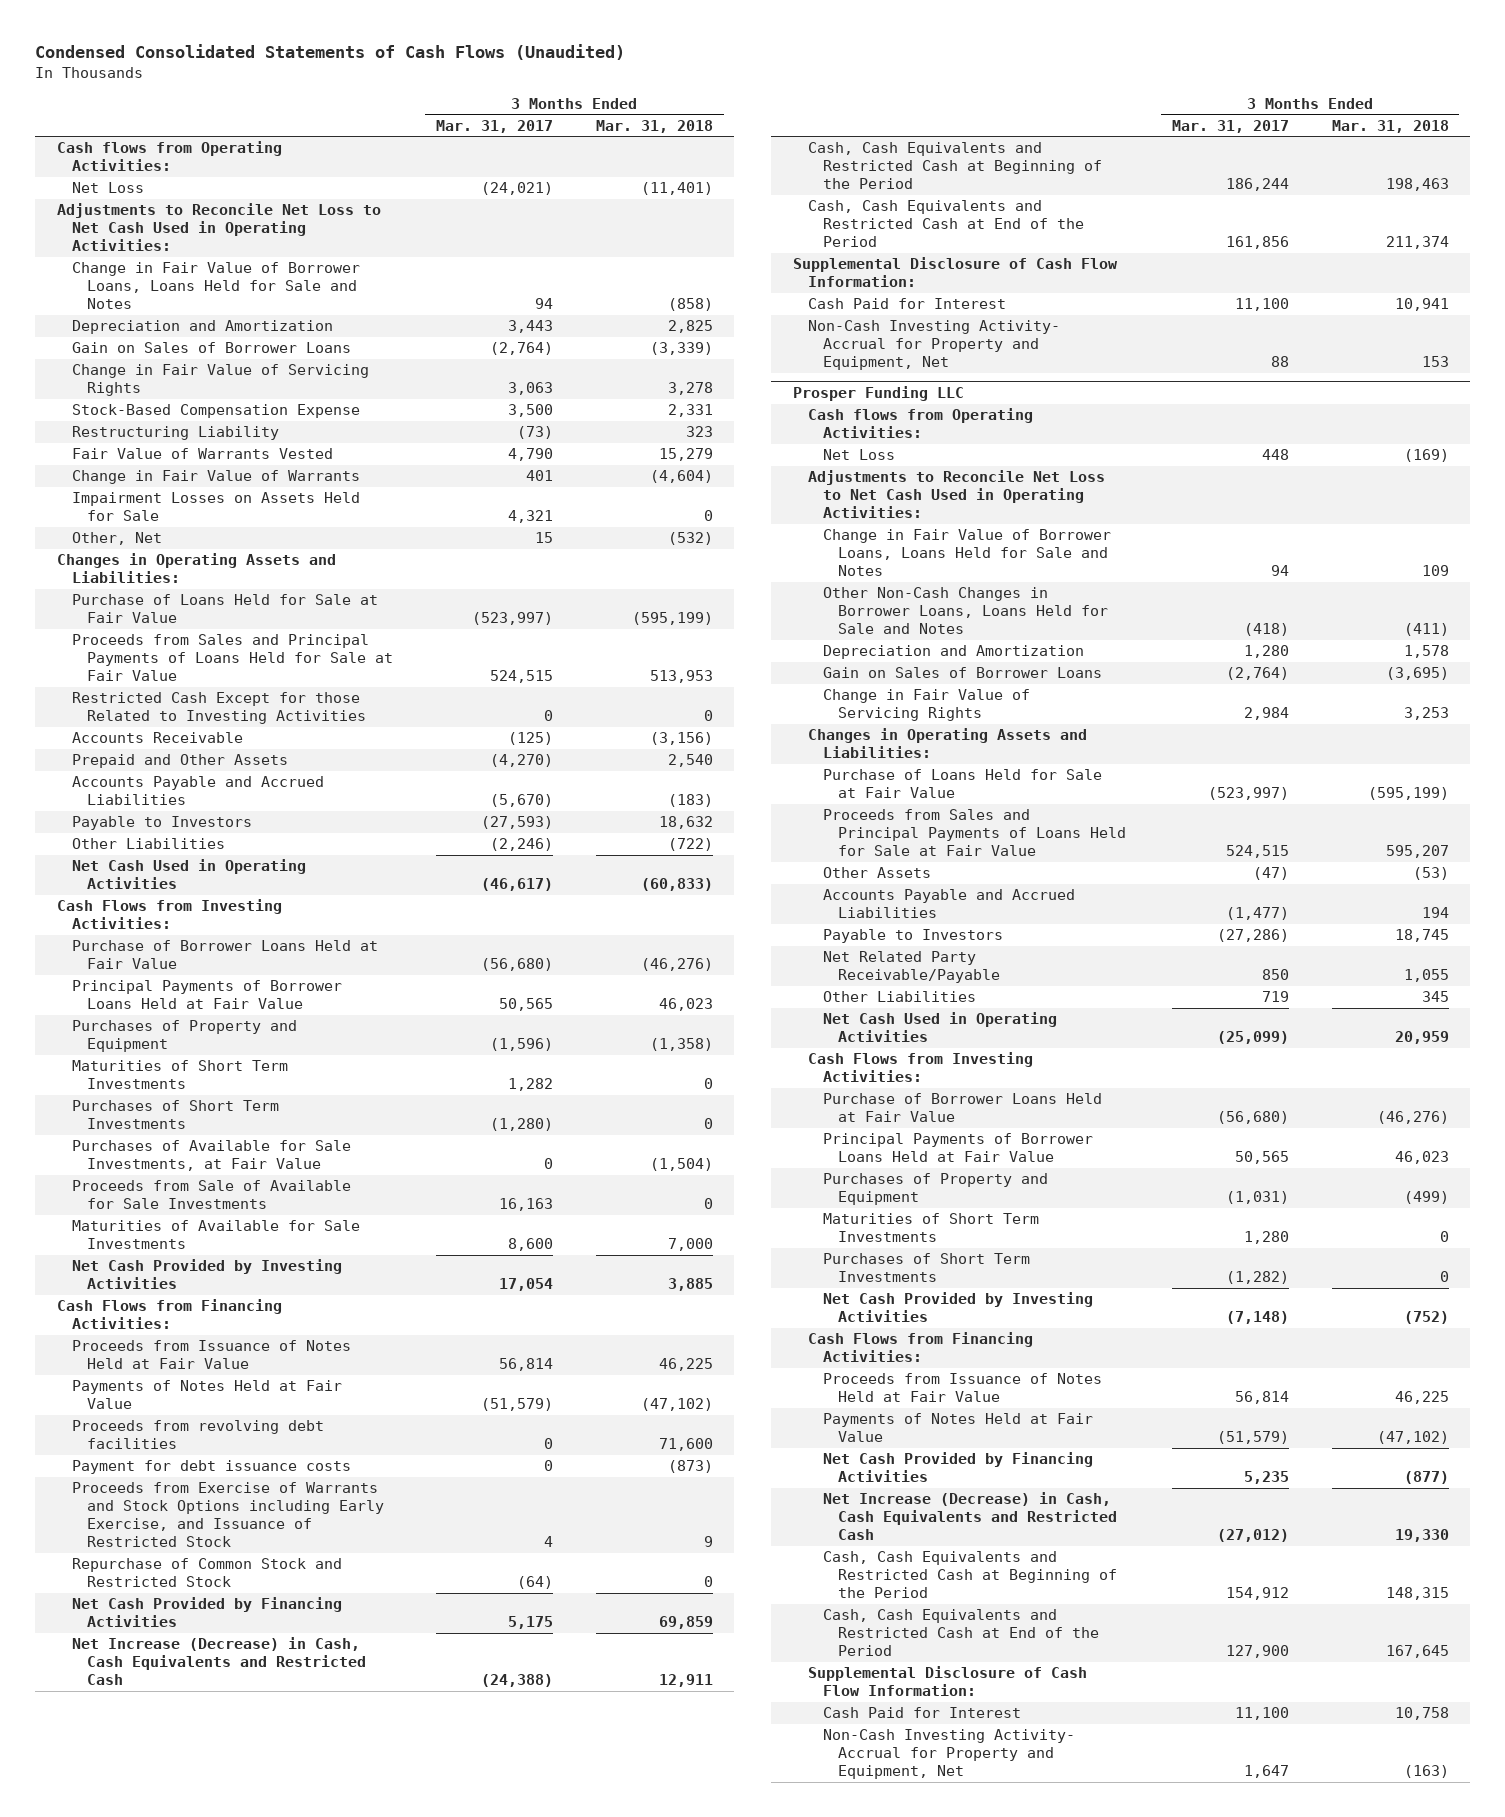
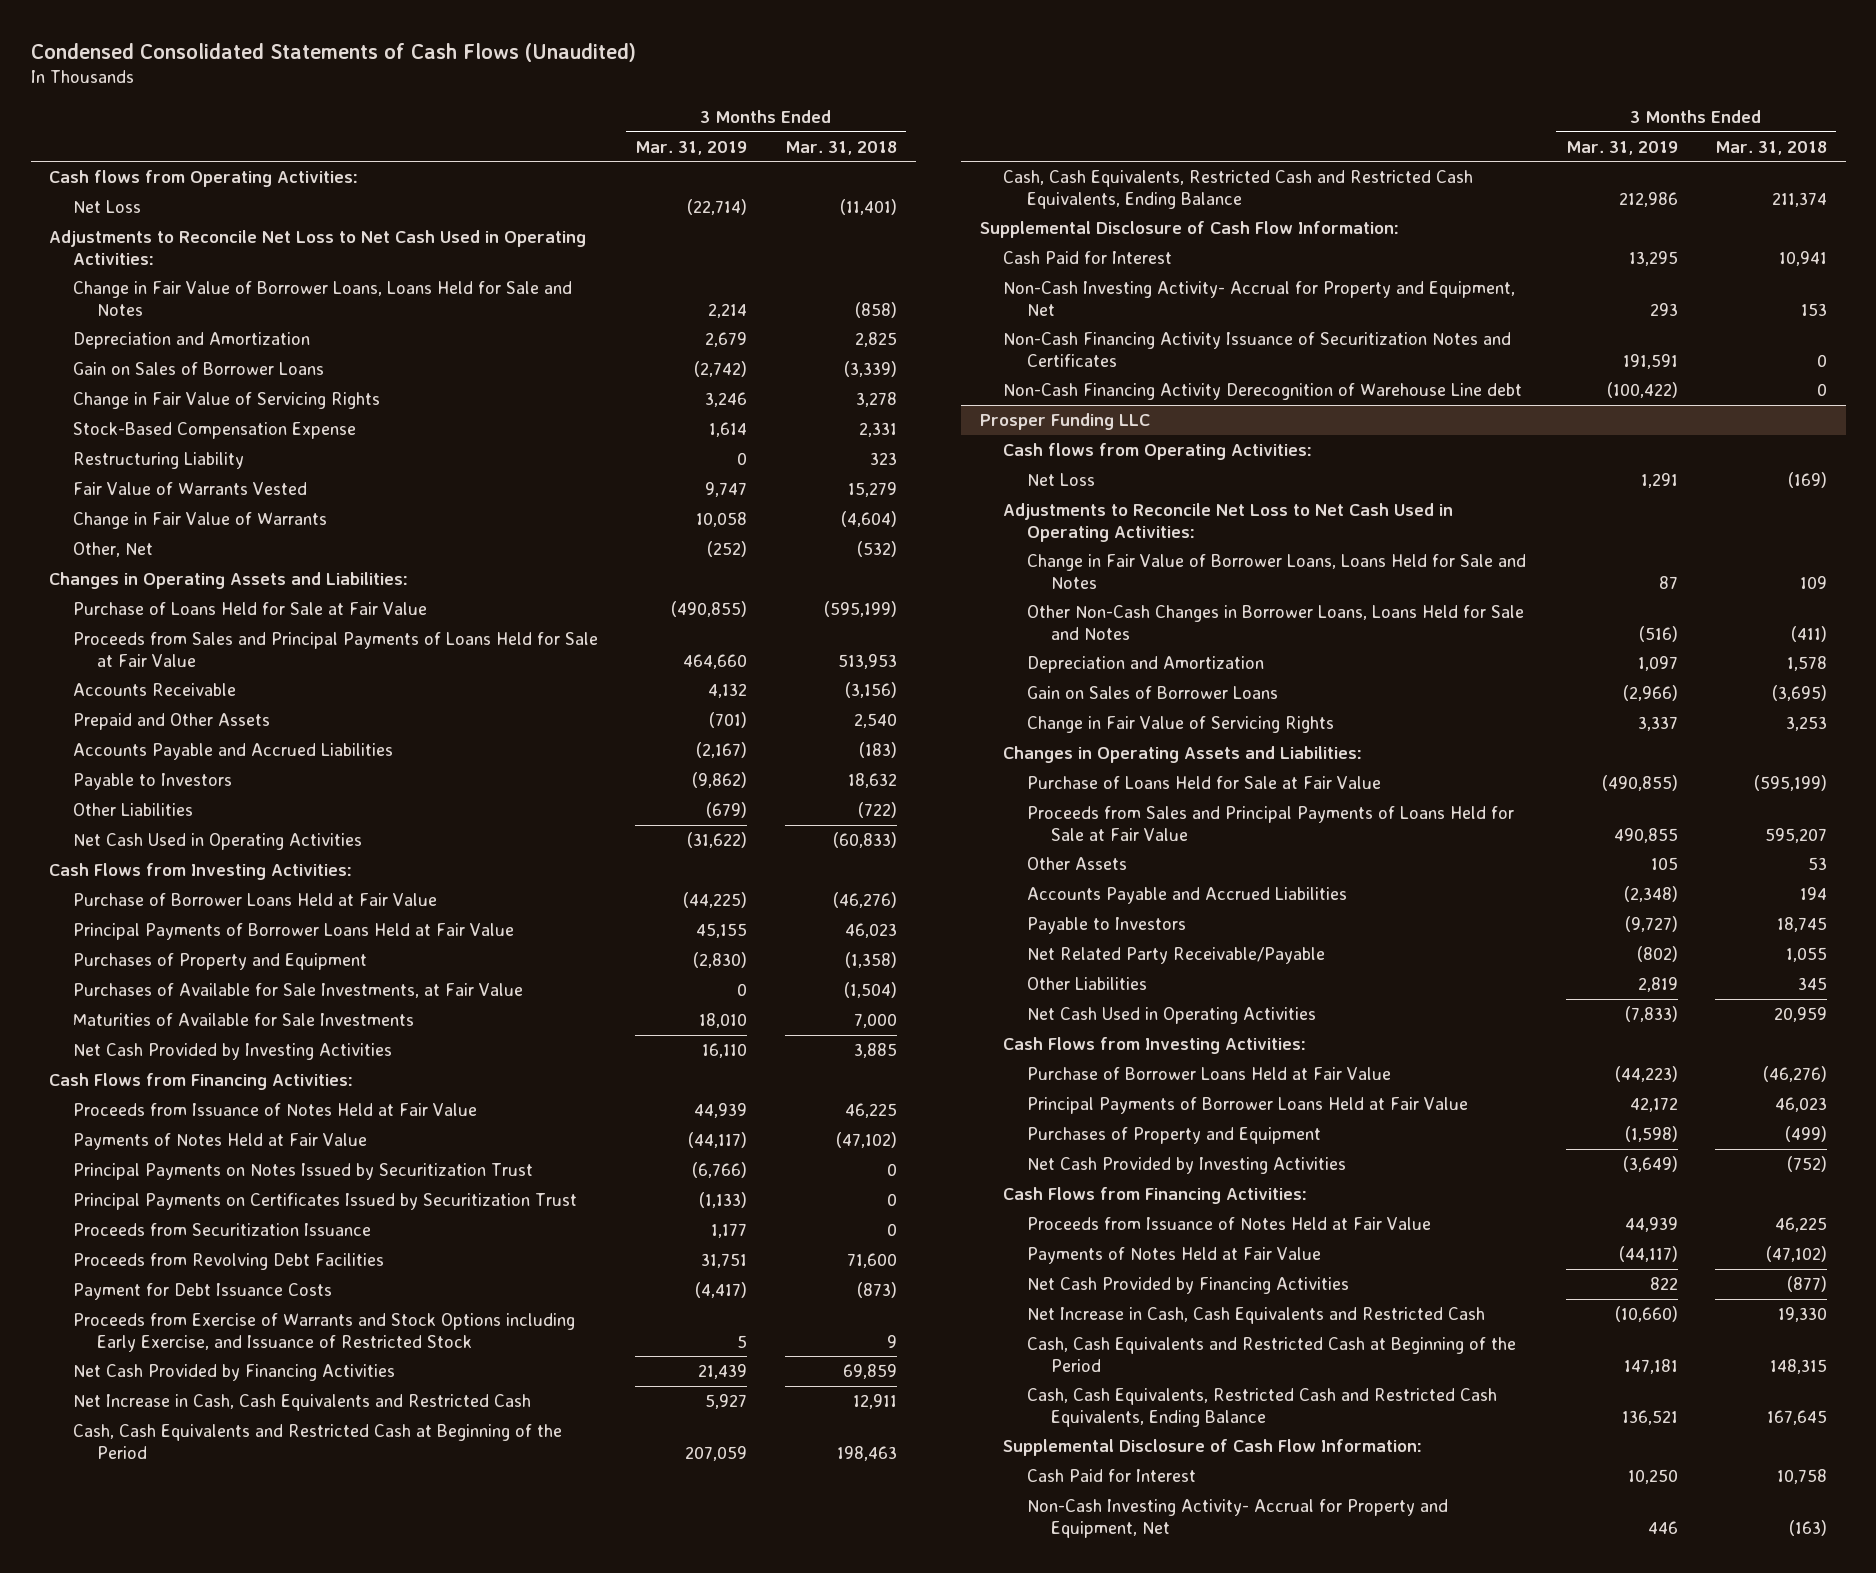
- | 3 Months Ended Mar. 31, 2017 | 3 Months Ended Mar. 31, 2018
+ | 3 Months Ended Mar. 31, 2019 | 3 Months Ended Mar. 31, 2018
- Impairment Losses on Assets Held for Sale | 4,321 | 0
- Restricted Cash Except for those Related to Investing Activities | 0 | 0
- Maturities of Short Term Investments | 1,282 | 0
- Purchases of Short Term Investments | (1,280) | 0
- Proceeds from Sale of Available for Sale Investments | 16,163 | 0
- Proceeds from revolving debt facilities | 0 | 71,600
- Payment for debt issuance costs | 0 | (873)
+ Principal Payments on Notes Issued by Securitization Trust | (6,766) | 0
+ Principal Payments on Certificates Issued by Securitization Trust | (1,133) | 0
+ Proceeds from Securitization Issuance | 1,177 | 0
+ Proceeds from Revolving Debt Facilities | 31,751 | 71,600
+ Payment for Debt Issuance Costs | (4,417) | (873)
- Repurchase of Common Stock and Restricted Stock | (64) | 0
- Net Increase (Decrease) in Cash, Cash Equivalents and Restricted Cash | (24,388) | 12,911
+ Net Increase in Cash, Cash Equivalents and Restricted Cash | 5,927 | 12,911
- Cash, Cash Equivalents and Restricted Cash at End of the Period | 161,856 | 211,374
+ Cash, Cash Equivalents, Restricted Cash and Restricted Cash Equivalents, Ending Balance | 212,986 | 211,374
+ Non-Cash Financing Activity Issuance of Securitization Notes and Certificates | 191,591 | 0
+ Non-Cash Financing Activity Derecognition of Warehouse Line debt | (100,422) | 0
@ Prosper Funding LLC
- Other Assets | (47) | (53)
+ Other Assets | 105 | 53
- Maturities of Short Term Investments | 1,280 | 0
- Purchases of Short Term Investments | (1,282) | 0
- Net Increase (Decrease) in Cash, Cash Equivalents and Restricted Cash | (27,012) | 19,330
+ Net Increase in Cash, Cash Equivalents and Restricted Cash | (10,660) | 19,330
- Cash, Cash Equivalents and Restricted Cash at End of the Period | 127,900 | 167,645
+ Cash, Cash Equivalents, Restricted Cash and Restricted Cash Equivalents, Ending Balance | 136,521 | 167,645

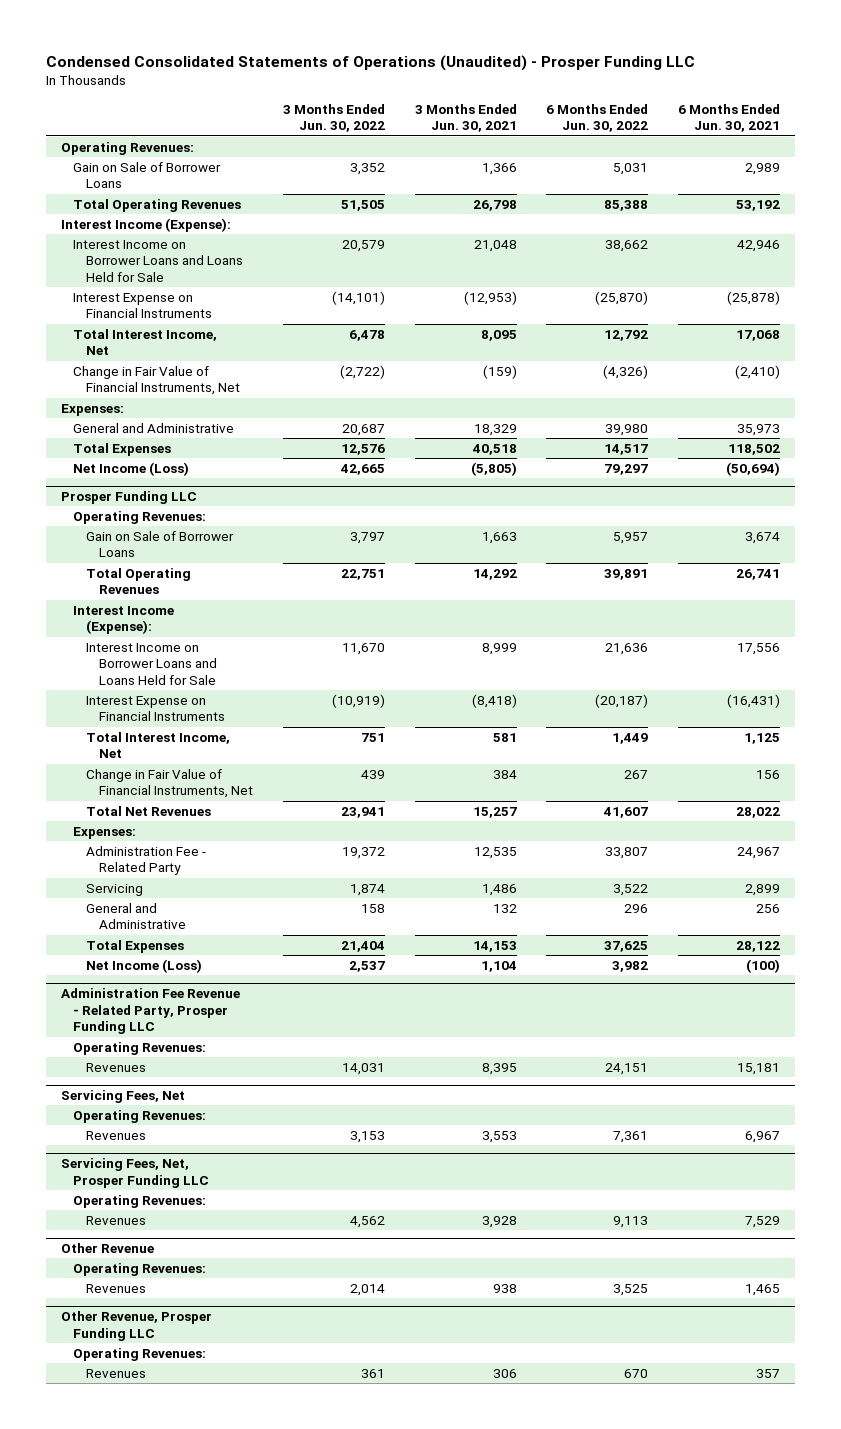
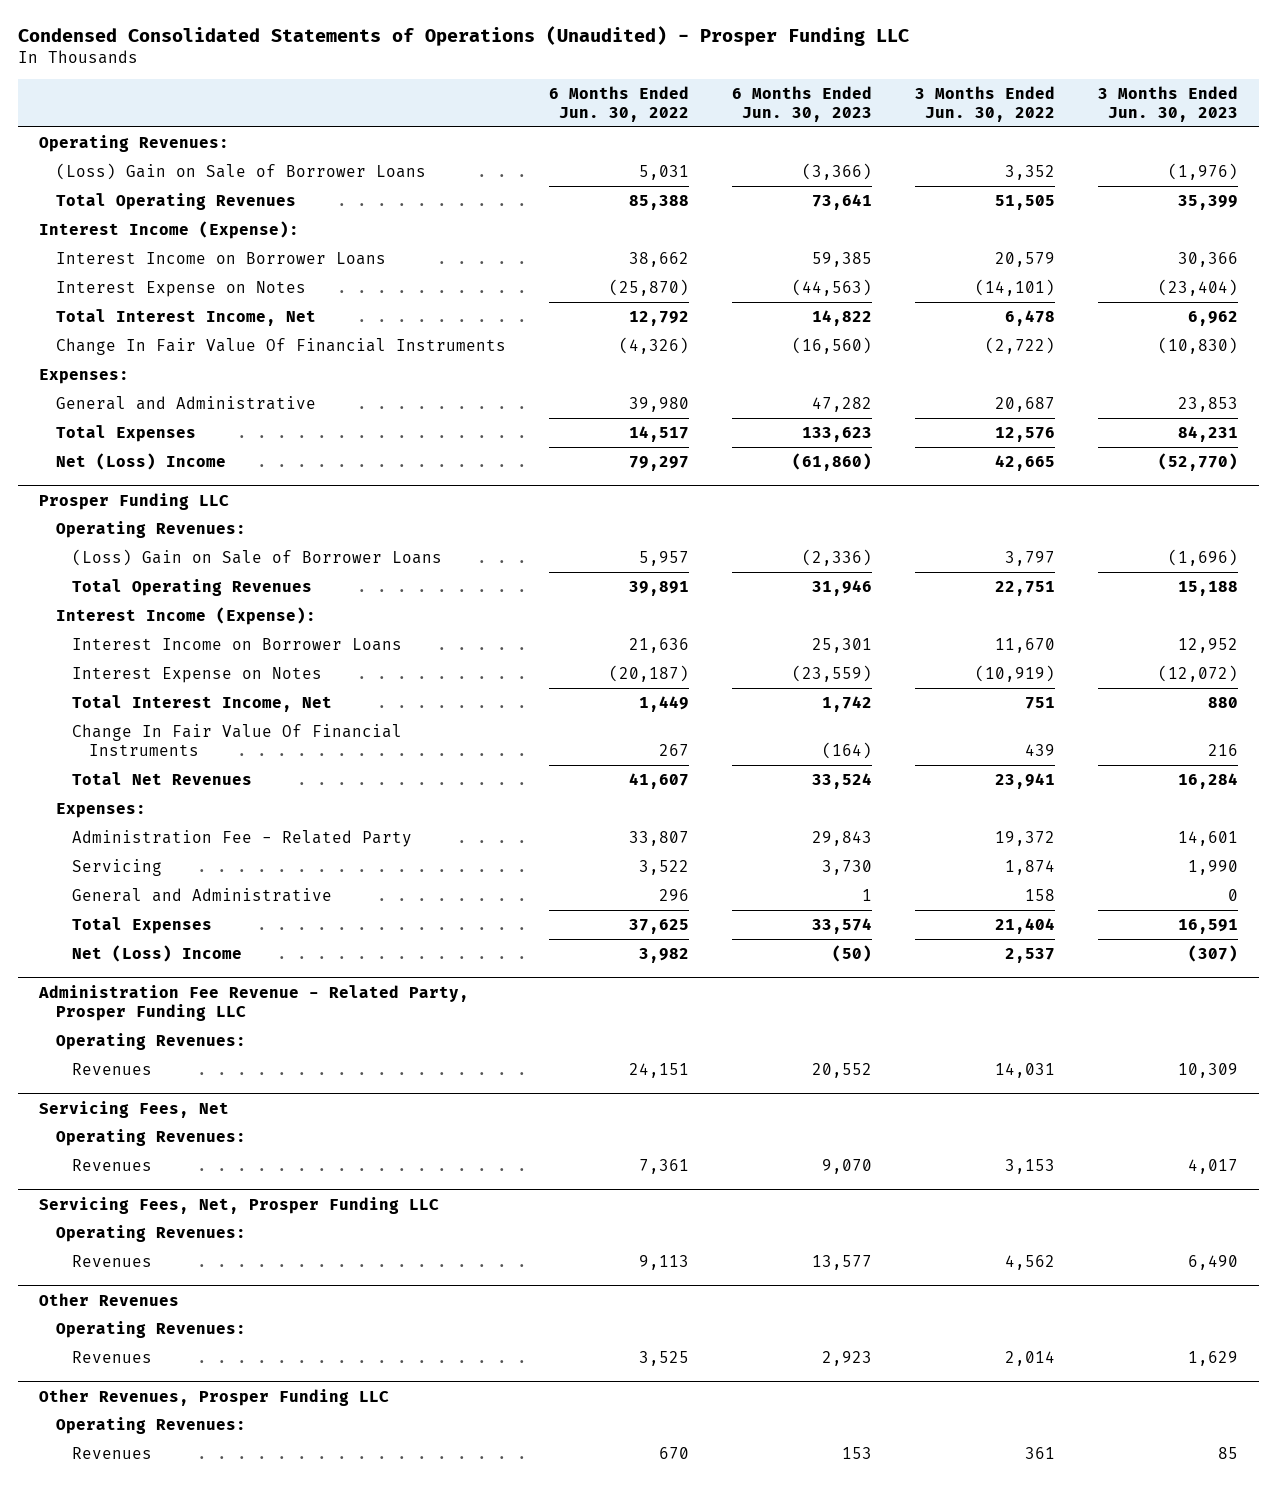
- | 3 Months Ended Jun. 30, 2022 | 3 Months Ended Jun. 30, 2021 | 6 Months Ended Jun. 30, 2022 | 6 Months Ended Jun. 30, 2021
+ | 6 Months Ended Jun. 30, 2022 | 6 Months Ended Jun. 30, 2023 | 3 Months Ended Jun. 30, 2022 | 3 Months Ended Jun. 30, 2023
- Gain on Sale of Borrower Loans | 3,352 | 1,366 | 5,031 | 2,989
+ (Loss) Gain on Sale of Borrower Loans | 5,031 | (3,366) | 3,352 | (1,976)
- Interest Income on Borrower Loans and Loans Held for Sale | 20,579 | 21,048 | 38,662 | 42,946
- Interest Expense on Financial Instruments | (14,101) | (12,953) | (25,870) | (25,878)
+ Interest Income on Borrower Loans | 38,662 | 59,385 | 20,579 | 30,366
+ Interest Expense on Notes | (25,870) | (44,563) | (14,101) | (23,404)
- Change in Fair Value of Financial Instruments, Net | (2,722) | (159) | (4,326) | (2,410)
+ Change In Fair Value Of Financial Instruments | (4,326) | (16,560) | (2,722) | (10,830)
- Net Income (Loss) | 42,665 | (5,805) | 79,297 | (50,694)
+ Net (Loss) Income | 79,297 | (61,860) | 42,665 | (52,770)
@ Prosper Funding LLC
- Gain on Sale of Borrower Loans | 3,797 | 1,663 | 5,957 | 3,674
+ (Loss) Gain on Sale of Borrower Loans | 5,957 | (2,336) | 3,797 | (1,696)
- Interest Income on Borrower Loans and Loans Held for Sale | 11,670 | 8,999 | 21,636 | 17,556
- Interest Expense on Financial Instruments | (10,919) | (8,418) | (20,187) | (16,431)
+ Interest Income on Borrower Loans | 21,636 | 25,301 | 11,670 | 12,952
+ Interest Expense on Notes | (20,187) | (23,559) | (10,919) | (12,072)
- Change in Fair Value of Financial Instruments, Net | 439 | 384 | 267 | 156
+ Change In Fair Value Of Financial Instruments | 267 | (164) | 439 | 216
- Net Income (Loss) | 2,537 | 1,104 | 3,982 | (100)
+ Net (Loss) Income | 3,982 | (50) | 2,537 | (307)
- Other Revenue
+ Other Revenues
- Other Revenue, Prosper Funding LLC
+ Other Revenues, Prosper Funding LLC

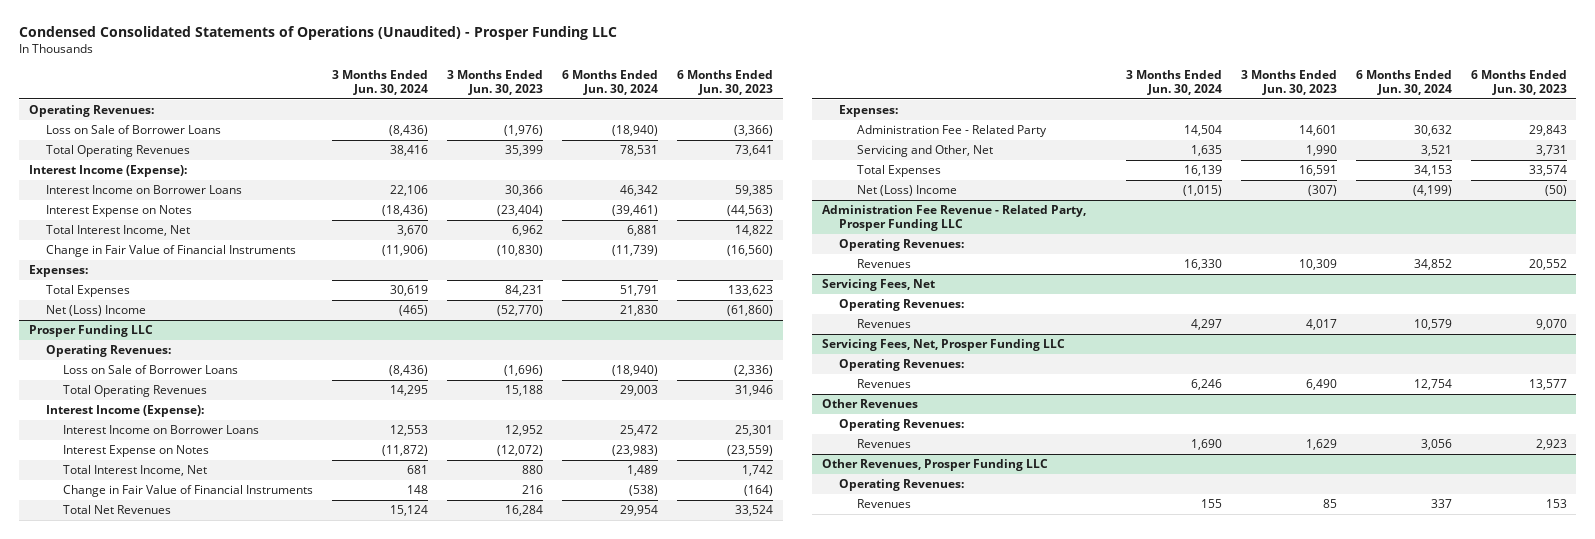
- | 6 Months Ended Jun. 30, 2022 | 6 Months Ended Jun. 30, 2023 | 3 Months Ended Jun. 30, 2022 | 3 Months Ended Jun. 30, 2023
+ | 3 Months Ended Jun. 30, 2024 | 3 Months Ended Jun. 30, 2023 | 6 Months Ended Jun. 30, 2024 | 6 Months Ended Jun. 30, 2023
- (Loss) Gain on Sale of Borrower Loans | 5,031 | (3,366) | 3,352 | (1,976)
+ Loss on Sale of Borrower Loans | (8,436) | (1,976) | (18,940) | (3,366)
- Change In Fair Value Of Financial Instruments | (4,326) | (16,560) | (2,722) | (10,830)
+ Change in Fair Value of Financial Instruments | (11,906) | (10,830) | (11,739) | (16,560)
- General and Administrative | 39,980 | 47,282 | 20,687 | 23,853
@ Prosper Funding LLC
- (Loss) Gain on Sale of Borrower Loans | 5,957 | (2,336) | 3,797 | (1,696)
+ Loss on Sale of Borrower Loans | (8,436) | (1,696) | (18,940) | (2,336)
- Change In Fair Value Of Financial Instruments | 267 | (164) | 439 | 216
+ Change in Fair Value of Financial Instruments | 148 | 216 | (538) | (164)
- Servicing | 3,522 | 3,730 | 1,874 | 1,990
- General and Administrative | 296 | 1 | 158 | 0
+ Servicing and Other, Net | 1,635 | 1,990 | 3,521 | 3,731

